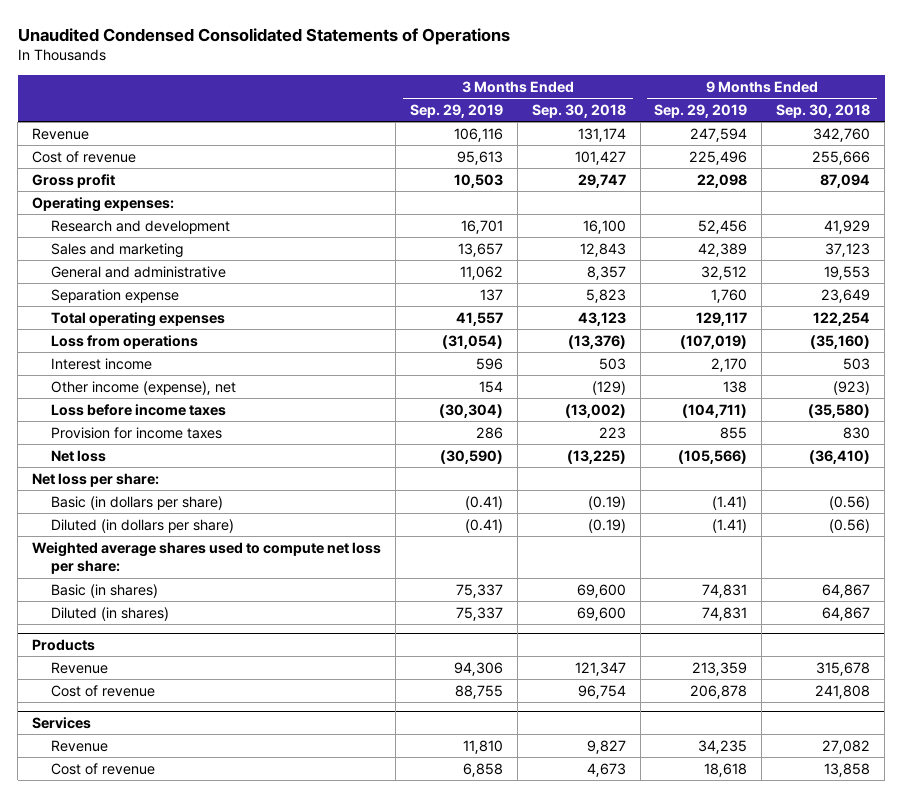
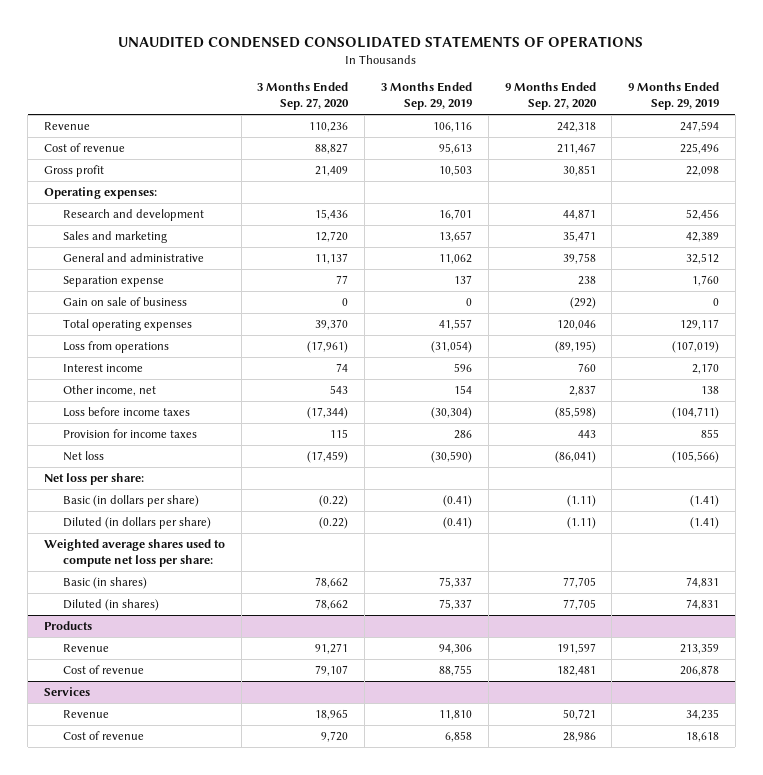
- Unaudited Condensed Consolidated Statements of Operations
+ UNAUDITED CONDENSED CONSOLIDATED STATEMENTS OF OPERATIONS
- | 3 Months Ended Sep. 29, 2019 | 3 Months Ended Sep. 30, 2018 | 9 Months Ended Sep. 29, 2019 | 9 Months Ended Sep. 30, 2018
+ | 3 Months Ended Sep. 27, 2020 | 3 Months Ended Sep. 29, 2019 | 9 Months Ended Sep. 27, 2020 | 9 Months Ended Sep. 29, 2019
+ Gain on sale of business | 0 | 0 | (292) | 0
- Other income (expense), net | 154 | (129) | 138 | (923)
+ Other income, net | 543 | 154 | 2,837 | 138

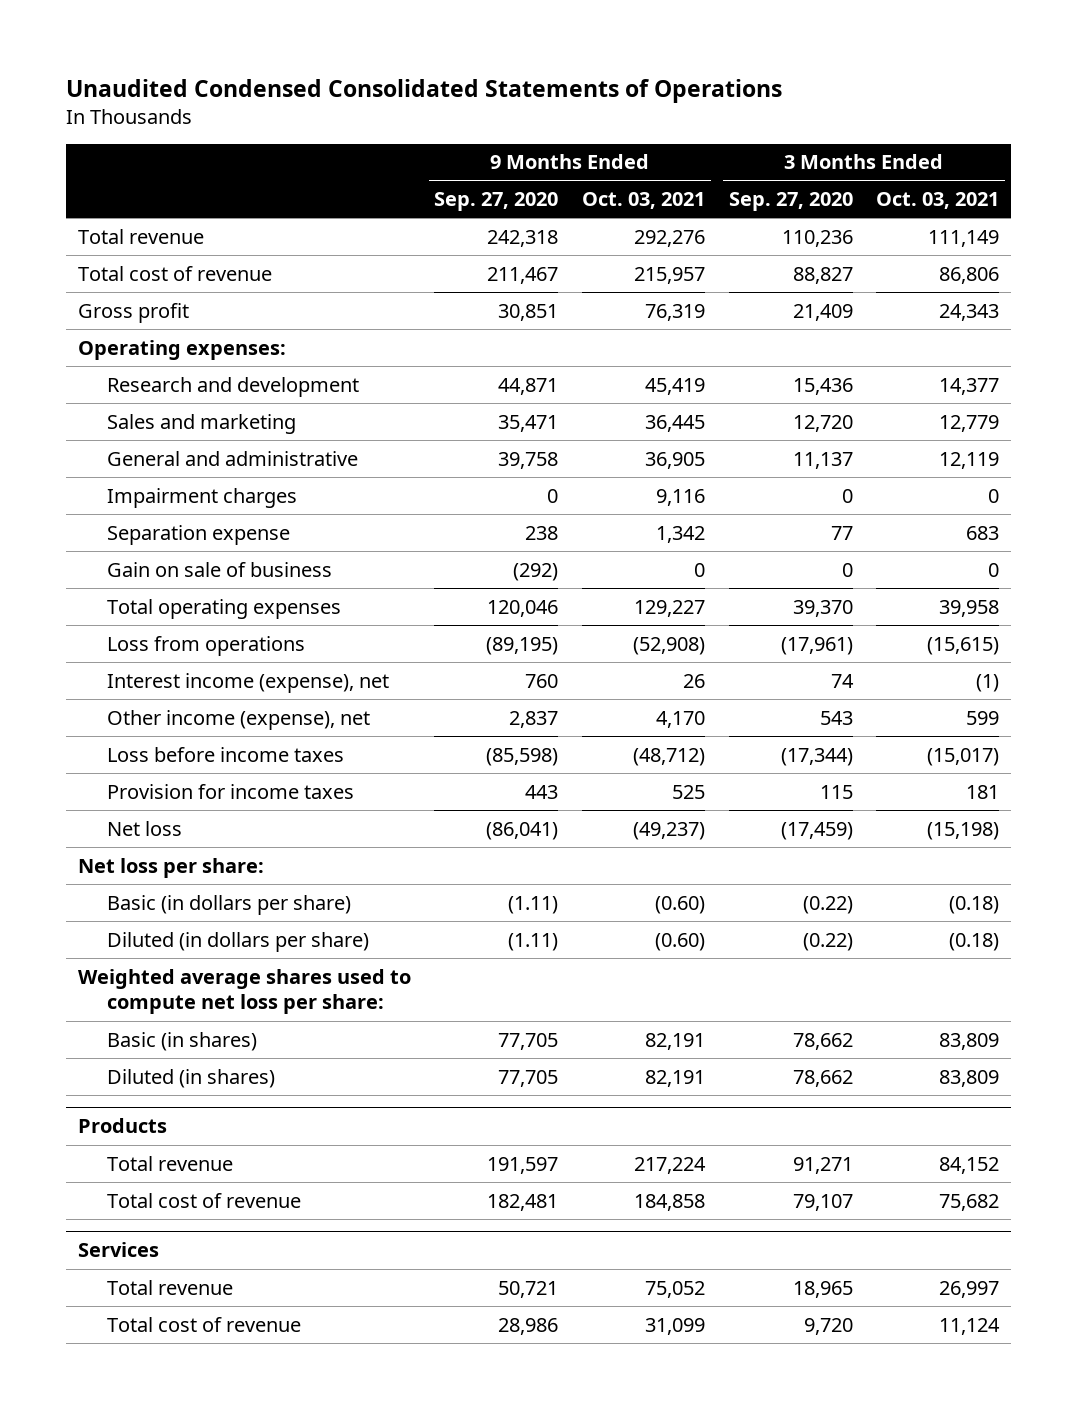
- UNAUDITED CONDENSED CONSOLIDATED STATEMENTS OF OPERATIONS
+ Unaudited Condensed Consolidated Statements of Operations
- | 3 Months Ended Sep. 27, 2020 | 3 Months Ended Sep. 29, 2019 | 9 Months Ended Sep. 27, 2020 | 9 Months Ended Sep. 29, 2019
+ | 9 Months Ended Sep. 27, 2020 | 9 Months Ended Oct. 03, 2021 | 3 Months Ended Sep. 27, 2020 | 3 Months Ended Oct. 03, 2021
- Revenue | 110,236 | 106,116 | 242,318 | 247,594
- Cost of revenue | 88,827 | 95,613 | 211,467 | 225,496
+ Total revenue | 242,318 | 292,276 | 110,236 | 111,149
+ Total cost of revenue | 211,467 | 215,957 | 88,827 | 86,806
+ Impairment charges | 0 | 9,116 | 0 | 0
- Interest income | 74 | 596 | 760 | 2,170
- Other income, net | 543 | 154 | 2,837 | 138
+ Interest income (expense), net | 760 | 26 | 74 | (1)
+ Other income (expense), net | 2,837 | 4,170 | 543 | 599
@ Products
- Revenue | 91,271 | 94,306 | 191,597 | 213,359
- Cost of revenue | 79,107 | 88,755 | 182,481 | 206,878
+ Total revenue | 191,597 | 217,224 | 91,271 | 84,152
+ Total cost of revenue | 182,481 | 184,858 | 79,107 | 75,682
@ Services
- Revenue | 18,965 | 11,810 | 50,721 | 34,235
- Cost of revenue | 9,720 | 6,858 | 28,986 | 18,618
+ Total revenue | 50,721 | 75,052 | 18,965 | 26,997
+ Total cost of revenue | 28,986 | 31,099 | 9,720 | 11,124

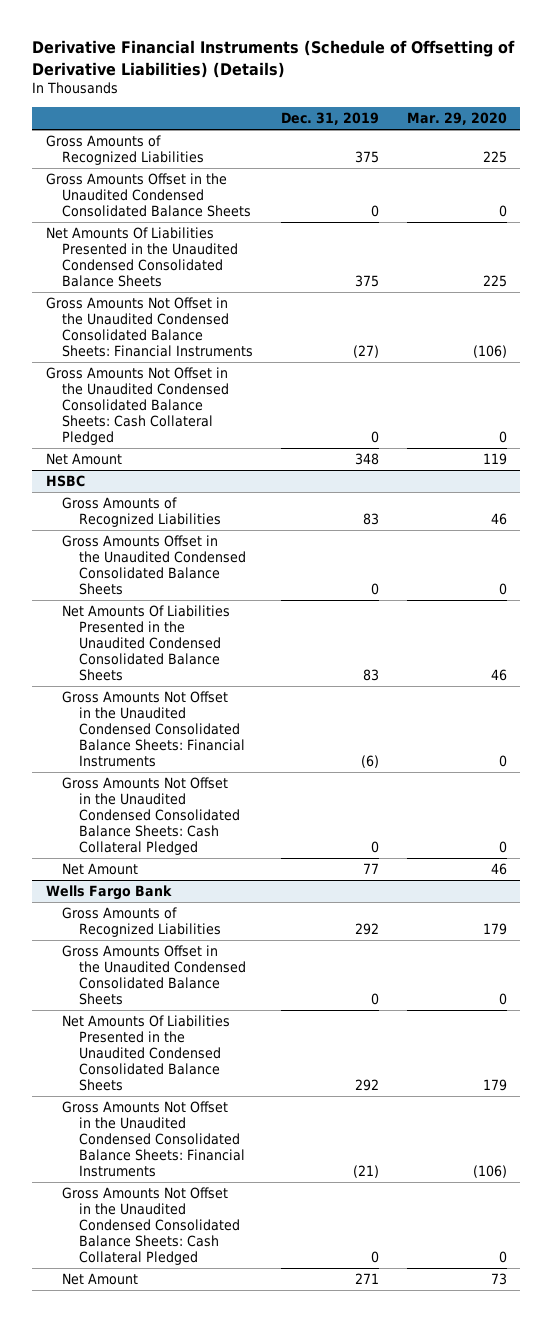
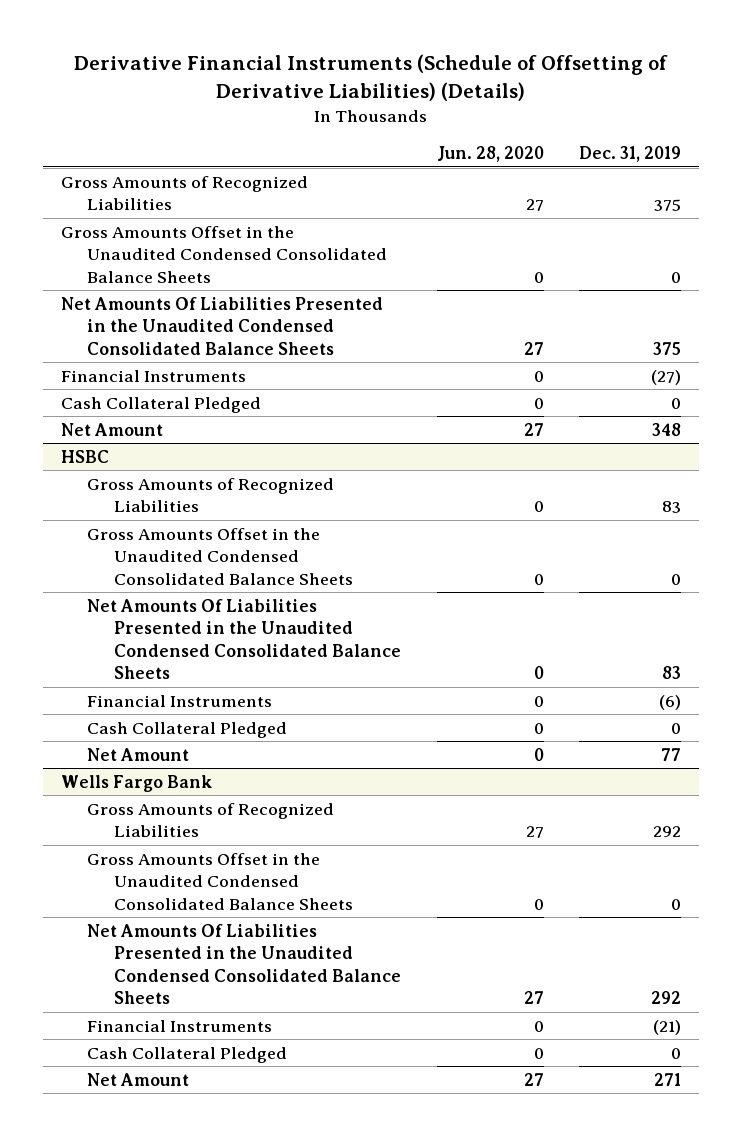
- | Dec. 31, 2019 | Mar. 29, 2020
+ | Jun. 28, 2020 | Dec. 31, 2019
- Gross Amounts Not Offset in the Unaudited Condensed Consolidated Balance Sheets: Financial Instruments | (27) | (106)
- Gross Amounts Not Offset in the Unaudited Condensed Consolidated Balance Sheets: Cash Collateral Pledged | 0 | 0
+ Financial Instruments | 0 | (27)
+ Cash Collateral Pledged | 0 | 0
@ HSBC
- Gross Amounts Not Offset in the Unaudited Condensed Consolidated Balance Sheets: Financial Instruments | (6) | 0
- Gross Amounts Not Offset in the Unaudited Condensed Consolidated Balance Sheets: Cash Collateral Pledged | 0 | 0
+ Financial Instruments | 0 | (6)
+ Cash Collateral Pledged | 0 | 0
@ Wells Fargo Bank
- Gross Amounts Not Offset in the Unaudited Condensed Consolidated Balance Sheets: Financial Instruments | (21) | (106)
- Gross Amounts Not Offset in the Unaudited Condensed Consolidated Balance Sheets: Cash Collateral Pledged | 0 | 0
+ Financial Instruments | 0 | (21)
+ Cash Collateral Pledged | 0 | 0

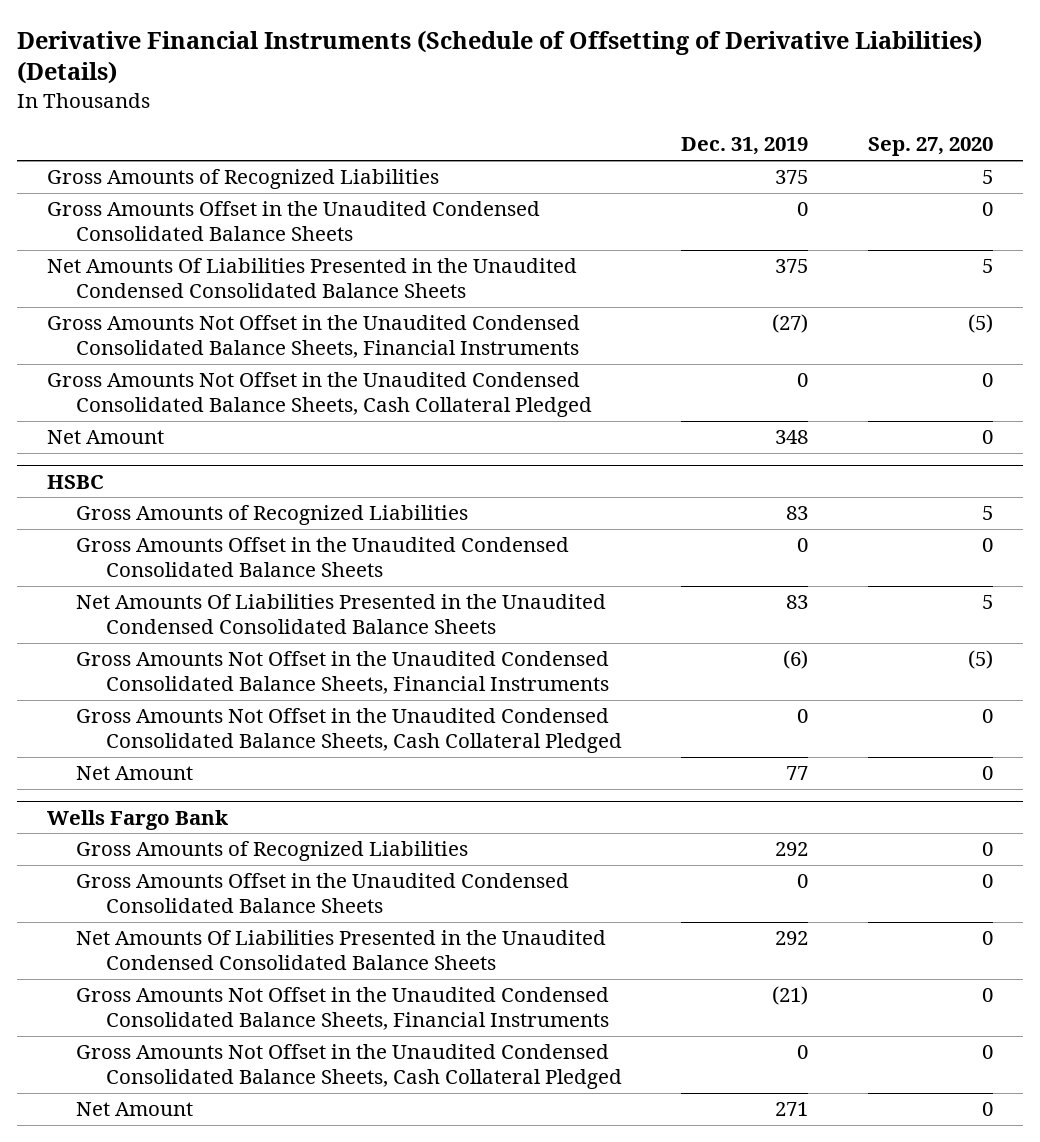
- | Jun. 28, 2020 | Dec. 31, 2019
+ | Dec. 31, 2019 | Sep. 27, 2020
- Financial Instruments | 0 | (27)
- Cash Collateral Pledged | 0 | 0
+ Gross Amounts Not Offset in the Unaudited Condensed Consolidated Balance Sheets, Financial Instruments | (27) | (5)
+ Gross Amounts Not Offset in the Unaudited Condensed Consolidated Balance Sheets, Cash Collateral Pledged | 0 | 0
@ HSBC
- Financial Instruments | 0 | (6)
- Cash Collateral Pledged | 0 | 0
+ Gross Amounts Not Offset in the Unaudited Condensed Consolidated Balance Sheets, Financial Instruments | (6) | (5)
+ Gross Amounts Not Offset in the Unaudited Condensed Consolidated Balance Sheets, Cash Collateral Pledged | 0 | 0
@ Wells Fargo Bank
- Financial Instruments | 0 | (21)
- Cash Collateral Pledged | 0 | 0
+ Gross Amounts Not Offset in the Unaudited Condensed Consolidated Balance Sheets, Financial Instruments | (21) | 0
+ Gross Amounts Not Offset in the Unaudited Condensed Consolidated Balance Sheets, Cash Collateral Pledged | 0 | 0

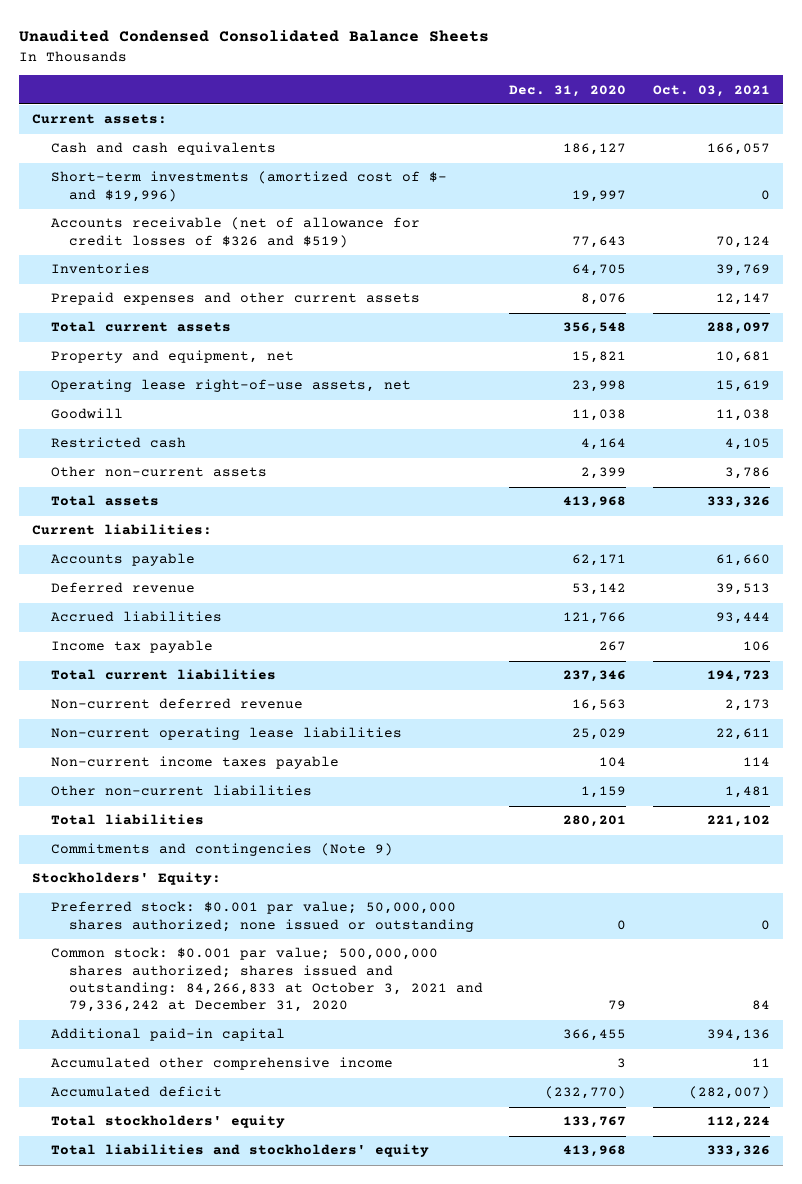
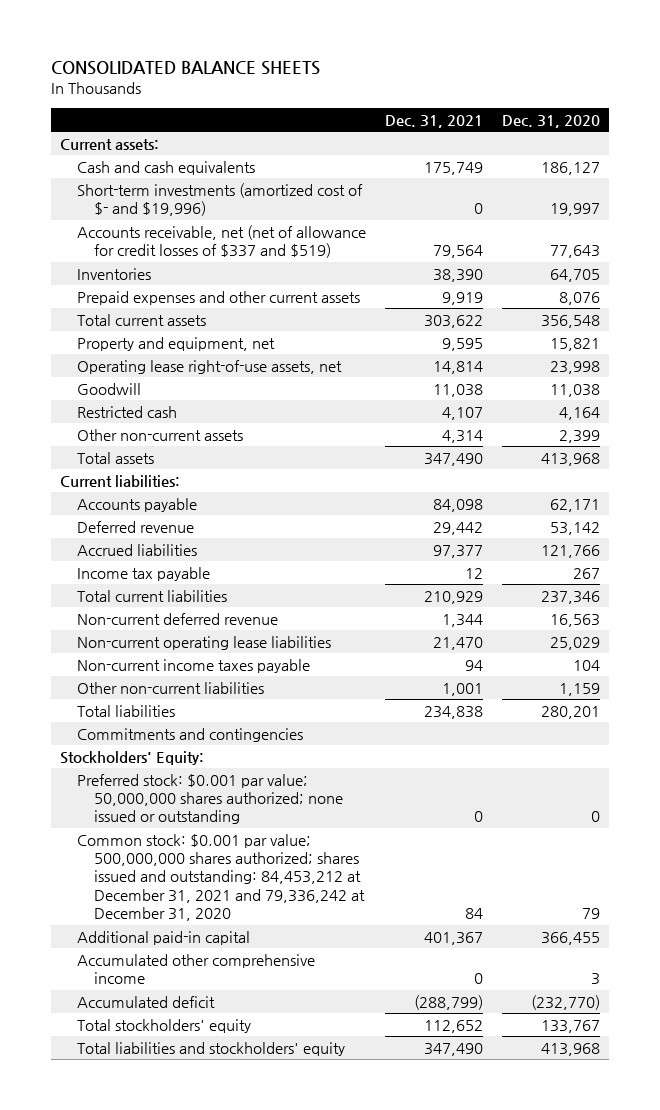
- Unaudited Condensed Consolidated Balance Sheets
+ CONSOLIDATED BALANCE SHEETS
- | Dec. 31, 2020 | Oct. 03, 2021
+ | Dec. 31, 2021 | Dec. 31, 2020
- Accounts receivable (net of allowance for credit losses of $326 and $519) | 77,643 | 70,124
+ Accounts receivable, net (net of allowance for credit losses of $337 and $519) | 79,564 | 77,643
- Commitments and contingencies (Note 9)
+ Commitments and contingencies
- Common stock: $0.001 par value; 500,000,000 shares authorized; shares issued and outstanding: 84,266,833 at October 3, 2021 and 79,336,242 at December 31, 2020 | 79 | 84
+ Common stock: $0.001 par value; 500,000,000 shares authorized; shares issued and outstanding: 84,453,212 at December 31, 2021 and 79,336,242 at December 31, 2020 | 84 | 79

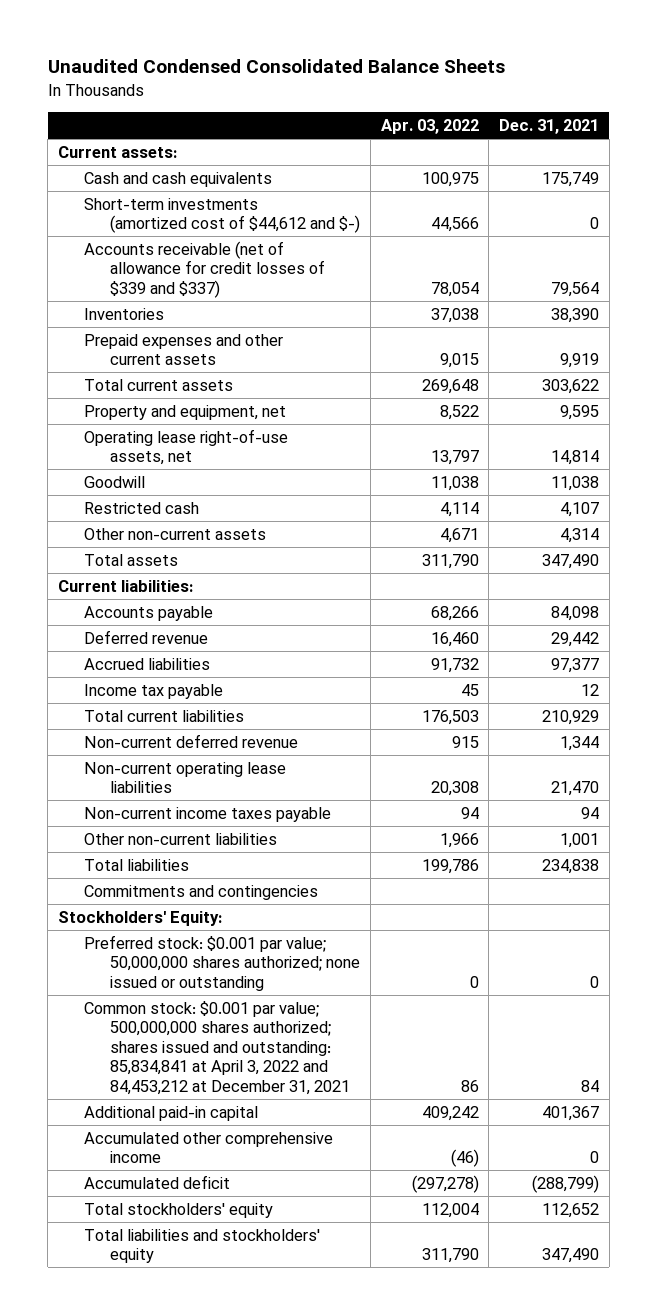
- CONSOLIDATED BALANCE SHEETS
+ Unaudited Condensed Consolidated Balance Sheets
- | Dec. 31, 2021 | Dec. 31, 2020
+ | Apr. 03, 2022 | Dec. 31, 2021
- Short-term investments (amortized cost of $- and $19,996) | 0 | 19,997
- Accounts receivable, net (net of allowance for credit losses of $337 and $519) | 79,564 | 77,643
+ Short-term investments (amortized cost of $44,612 and $-) | 44,566 | 0
+ Accounts receivable (net of allowance for credit losses of $339 and $337) | 78,054 | 79,564
- Common stock: $0.001 par value; 500,000,000 shares authorized; shares issued and outstanding: 84,453,212 at December 31, 2021 and 79,336,242 at December 31, 2020 | 84 | 79
+ Common stock: $0.001 par value; 500,000,000 shares authorized; shares issued and outstanding: 85,834,841 at April 3, 2022 and 84,453,212 at December 31, 2021 | 86 | 84

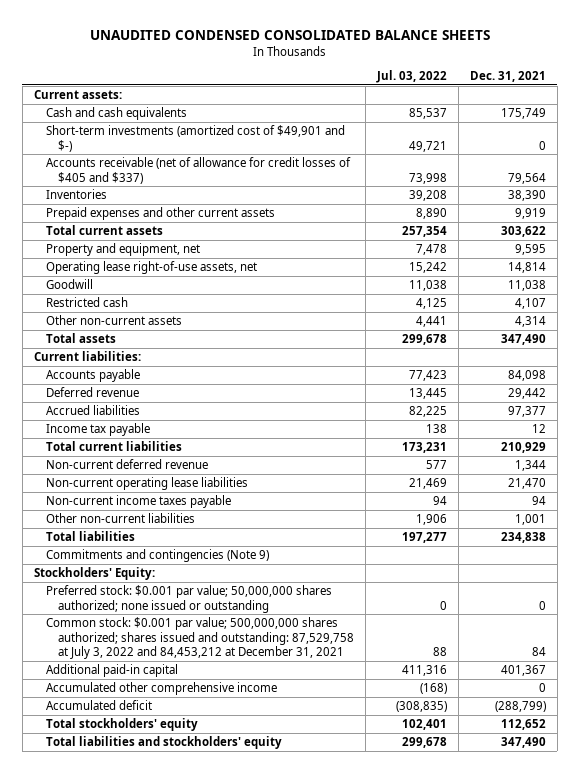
- Unaudited Condensed Consolidated Balance Sheets
+ UNAUDITED CONDENSED CONSOLIDATED BALANCE SHEETS
- | Apr. 03, 2022 | Dec. 31, 2021
+ | Jul. 03, 2022 | Dec. 31, 2021
- Short-term investments (amortized cost of $44,612 and $-) | 44,566 | 0
- Accounts receivable (net of allowance for credit losses of $339 and $337) | 78,054 | 79,564
+ Short-term investments (amortized cost of $49,901 and $-) | 49,721 | 0
+ Accounts receivable (net of allowance for credit losses of $405 and $337) | 73,998 | 79,564
- Commitments and contingencies
+ Commitments and contingencies (Note 9)
- Common stock: $0.001 par value; 500,000,000 shares authorized; shares issued and outstanding: 85,834,841 at April 3, 2022 and 84,453,212 at December 31, 2021 | 86 | 84
+ Common stock: $0.001 par value; 500,000,000 shares authorized; shares issued and outstanding: 87,529,758 at July 3, 2022 and 84,453,212 at December 31, 2021 | 88 | 84

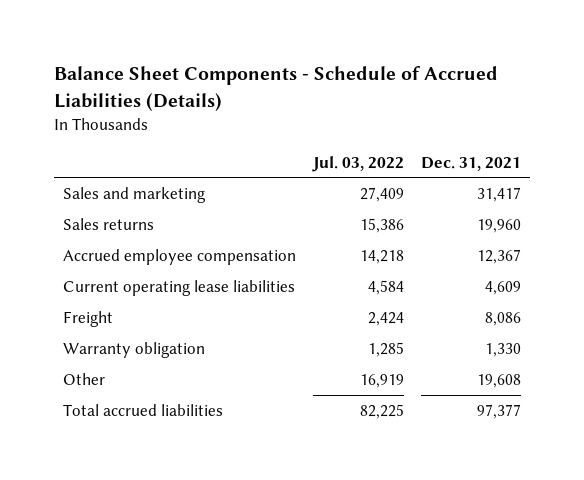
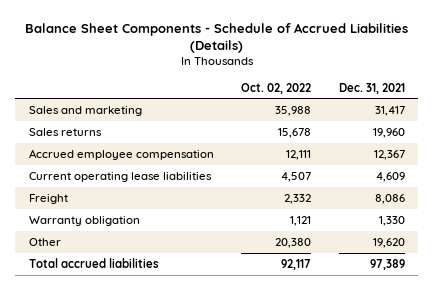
- | Jul. 03, 2022 | Dec. 31, 2021
+ | Oct. 02, 2022 | Dec. 31, 2021
- Other | 16,919 | 19,608
- Total accrued liabilities | 82,225 | 97,377
+ Other | 20,380 | 19,620
+ Total accrued liabilities | 92,117 | 97,389

